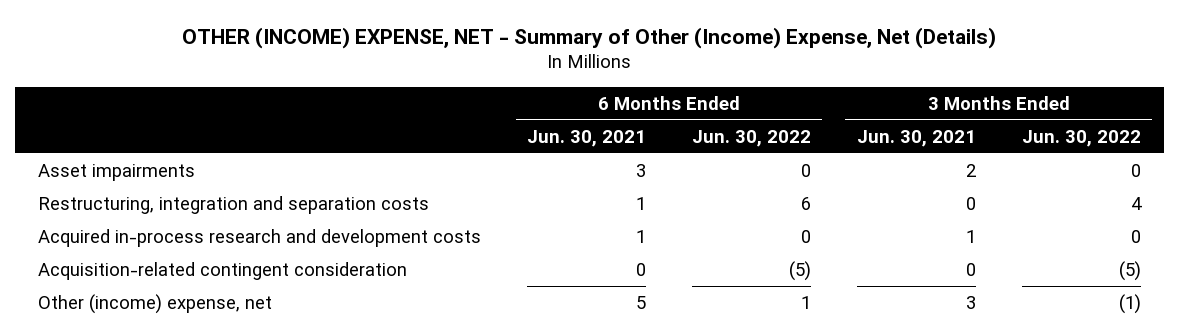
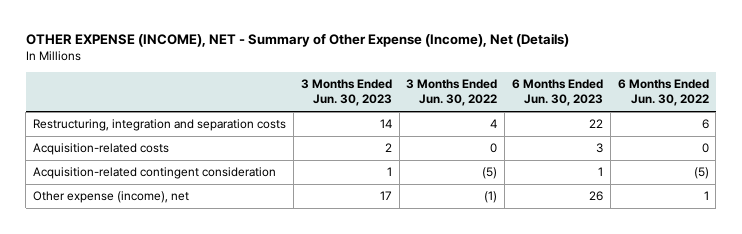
- OTHER (INCOME) EXPENSE, NET - Summary of Other (Income) Expense, Net (Details)
+ OTHER EXPENSE (INCOME), NET - Summary of Other Expense (Income), Net (Details)
- | 6 Months Ended Jun. 30, 2021 | 6 Months Ended Jun. 30, 2022 | 3 Months Ended Jun. 30, 2021 | 3 Months Ended Jun. 30, 2022
+ | 3 Months Ended Jun. 30, 2023 | 3 Months Ended Jun. 30, 2022 | 6 Months Ended Jun. 30, 2023 | 6 Months Ended Jun. 30, 2022
- Asset impairments | 3 | 0 | 2 | 0
- Acquired in-process research and development costs | 1 | 0 | 1 | 0
+ Acquisition-related costs | 2 | 0 | 3 | 0
- Other (income) expense, net | 5 | 1 | 3 | (1)
+ Other expense (income), net | 17 | (1) | 26 | 1

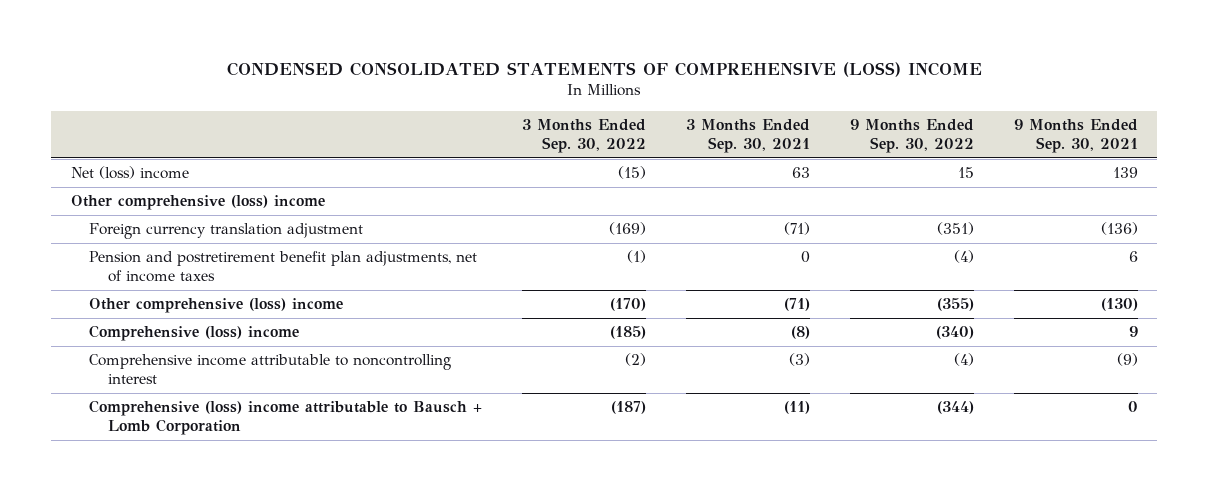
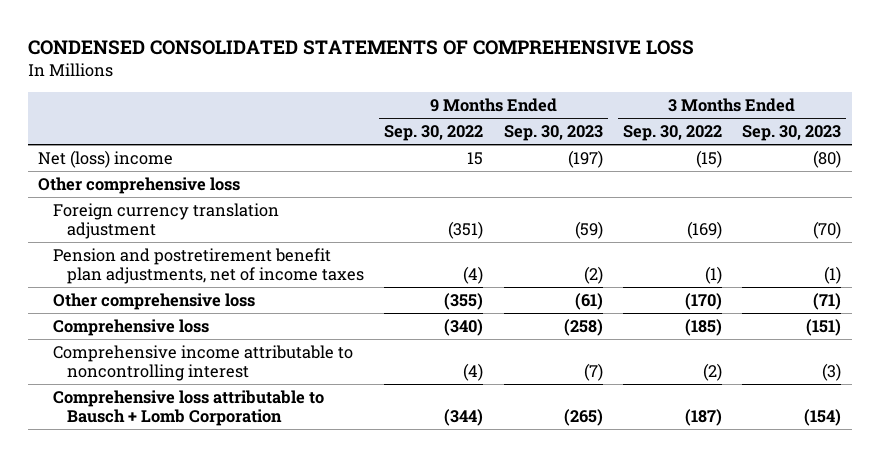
- CONDENSED CONSOLIDATED STATEMENTS OF COMPREHENSIVE (LOSS) INCOME
+ CONDENSED CONSOLIDATED STATEMENTS OF COMPREHENSIVE LOSS
- | 3 Months Ended Sep. 30, 2022 | 3 Months Ended Sep. 30, 2021 | 9 Months Ended Sep. 30, 2022 | 9 Months Ended Sep. 30, 2021
+ | 9 Months Ended Sep. 30, 2022 | 9 Months Ended Sep. 30, 2023 | 3 Months Ended Sep. 30, 2022 | 3 Months Ended Sep. 30, 2023
- Other comprehensive (loss) income
+ Other comprehensive loss
- Other comprehensive (loss) income | (170) | (71) | (355) | (130)
- Comprehensive (loss) income | (185) | (8) | (340) | 9
+ Other comprehensive loss | (355) | (61) | (170) | (71)
+ Comprehensive loss | (340) | (258) | (185) | (151)
- Comprehensive (loss) income attributable to Bausch + Lomb Corporation | (187) | (11) | (344) | 0
+ Comprehensive loss attributable to Bausch + Lomb Corporation | (344) | (265) | (187) | (154)

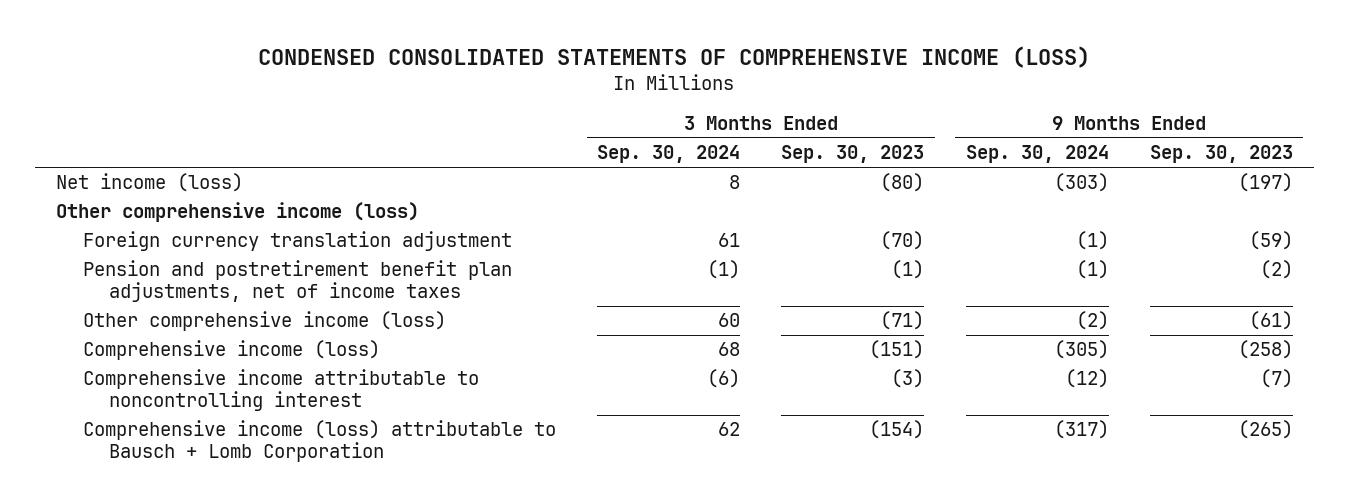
- CONDENSED CONSOLIDATED STATEMENTS OF COMPREHENSIVE LOSS
+ CONDENSED CONSOLIDATED STATEMENTS OF COMPREHENSIVE INCOME (LOSS)
- | 9 Months Ended Sep. 30, 2022 | 9 Months Ended Sep. 30, 2023 | 3 Months Ended Sep. 30, 2022 | 3 Months Ended Sep. 30, 2023
+ | 3 Months Ended Sep. 30, 2024 | 3 Months Ended Sep. 30, 2023 | 9 Months Ended Sep. 30, 2024 | 9 Months Ended Sep. 30, 2023
- Net (loss) income | 15 | (197) | (15) | (80)
- Other comprehensive loss
+ Net income (loss) | 8 | (80) | (303) | (197)
+ Other comprehensive income (loss)
- Other comprehensive loss | (355) | (61) | (170) | (71)
- Comprehensive loss | (340) | (258) | (185) | (151)
+ Other comprehensive income (loss) | 60 | (71) | (2) | (61)
+ Comprehensive income (loss) | 68 | (151) | (305) | (258)
- Comprehensive loss attributable to Bausch + Lomb Corporation | (344) | (265) | (187) | (154)
+ Comprehensive income (loss) attributable to Bausch + Lomb Corporation | 62 | (154) | (317) | (265)

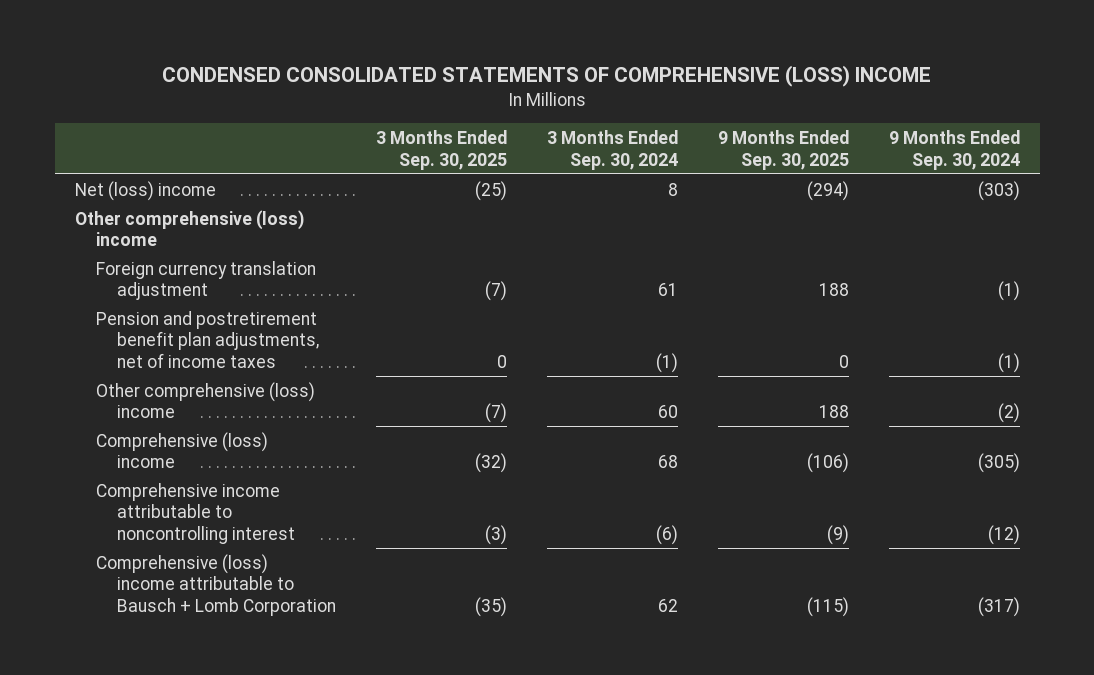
- CONDENSED CONSOLIDATED STATEMENTS OF COMPREHENSIVE INCOME (LOSS)
+ CONDENSED CONSOLIDATED STATEMENTS OF COMPREHENSIVE (LOSS) INCOME
- | 3 Months Ended Sep. 30, 2024 | 3 Months Ended Sep. 30, 2023 | 9 Months Ended Sep. 30, 2024 | 9 Months Ended Sep. 30, 2023
+ | 3 Months Ended Sep. 30, 2025 | 3 Months Ended Sep. 30, 2024 | 9 Months Ended Sep. 30, 2025 | 9 Months Ended Sep. 30, 2024
- Net income (loss) | 8 | (80) | (303) | (197)
- Other comprehensive income (loss)
+ Net (loss) income | (25) | 8 | (294) | (303)
+ Other comprehensive (loss) income
- Other comprehensive income (loss) | 60 | (71) | (2) | (61)
- Comprehensive income (loss) | 68 | (151) | (305) | (258)
+ Other comprehensive (loss) income | (7) | 60 | 188 | (2)
+ Comprehensive (loss) income | (32) | 68 | (106) | (305)
- Comprehensive income (loss) attributable to Bausch + Lomb Corporation | 62 | (154) | (317) | (265)
+ Comprehensive (loss) income attributable to Bausch + Lomb Corporation | (35) | 62 | (115) | (317)

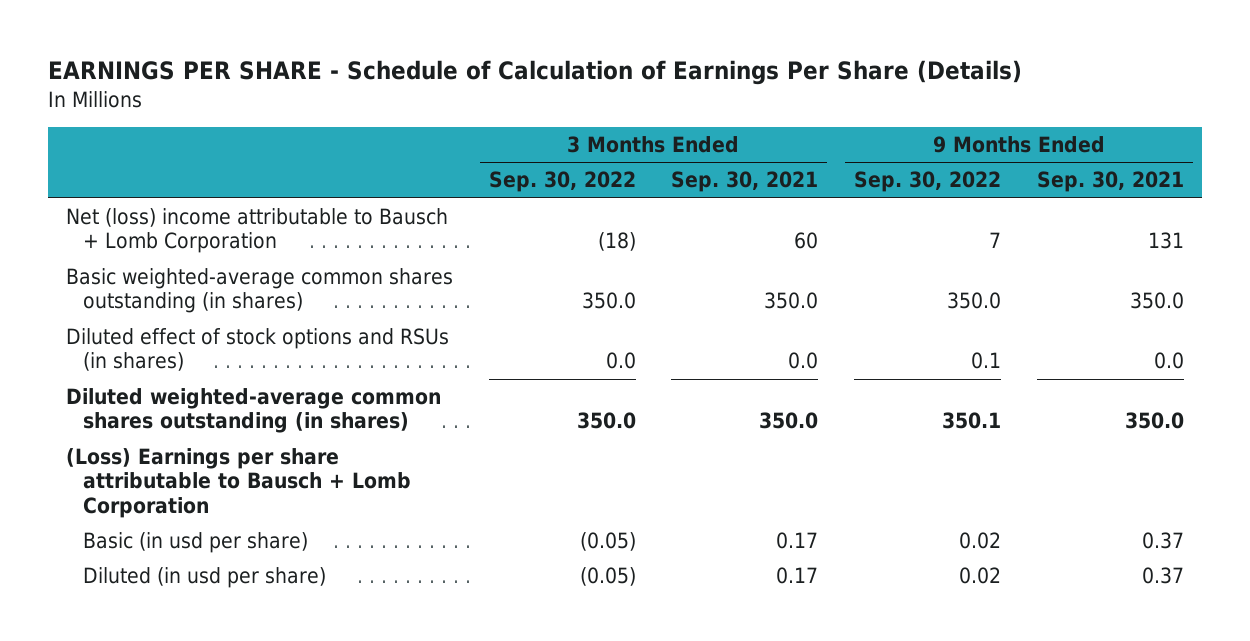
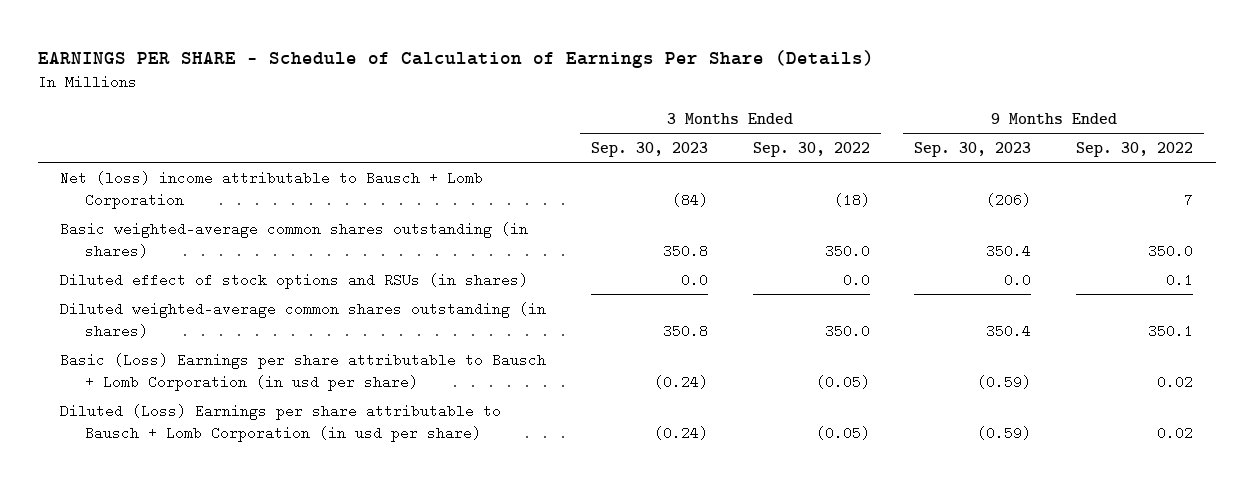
- | 3 Months Ended Sep. 30, 2022 | 3 Months Ended Sep. 30, 2021 | 9 Months Ended Sep. 30, 2022 | 9 Months Ended Sep. 30, 2021
+ | 3 Months Ended Sep. 30, 2023 | 3 Months Ended Sep. 30, 2022 | 9 Months Ended Sep. 30, 2023 | 9 Months Ended Sep. 30, 2022
- (Loss) Earnings per share attributable to Bausch + Lomb Corporation
- Basic (in usd per share) | (0.05) | 0.17 | 0.02 | 0.37
- Diluted (in usd per share) | (0.05) | 0.17 | 0.02 | 0.37
+ Basic (Loss) Earnings per share attributable to Bausch + Lomb Corporation (in usd per share) | (0.24) | (0.05) | (0.59) | 0.02
+ Diluted (Loss) Earnings per share attributable to Bausch + Lomb Corporation (in usd per share) | (0.24) | (0.05) | (0.59) | 0.02

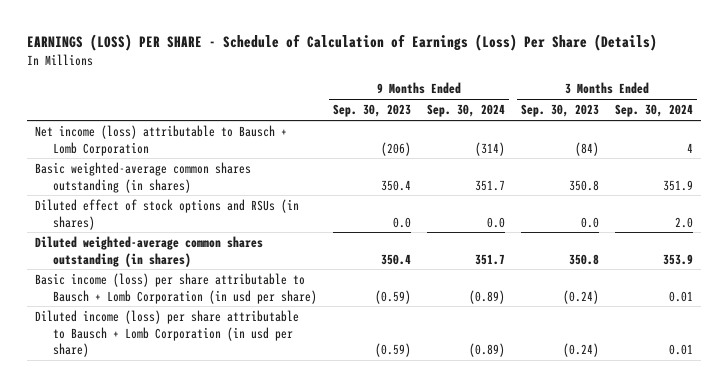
- EARNINGS PER SHARE - Schedule of Calculation of Earnings Per Share (Details)
+ EARNINGS (LOSS) PER SHARE - Schedule of Calculation of Earnings (Loss) Per Share (Details)
- | 3 Months Ended Sep. 30, 2023 | 3 Months Ended Sep. 30, 2022 | 9 Months Ended Sep. 30, 2023 | 9 Months Ended Sep. 30, 2022
+ | 9 Months Ended Sep. 30, 2023 | 9 Months Ended Sep. 30, 2024 | 3 Months Ended Sep. 30, 2023 | 3 Months Ended Sep. 30, 2024
- Net (loss) income attributable to Bausch + Lomb Corporation | (84) | (18) | (206) | 7
+ Net income (loss) attributable to Bausch + Lomb Corporation | (206) | (314) | (84) | 4
- Basic (Loss) Earnings per share attributable to Bausch + Lomb Corporation (in usd per share) | (0.24) | (0.05) | (0.59) | 0.02
- Diluted (Loss) Earnings per share attributable to Bausch + Lomb Corporation (in usd per share) | (0.24) | (0.05) | (0.59) | 0.02
+ Basic income (loss) per share attributable to Bausch + Lomb Corporation (in usd per share) | (0.59) | (0.89) | (0.24) | 0.01
+ Diluted income (loss) per share attributable to Bausch + Lomb Corporation (in usd per share) | (0.59) | (0.89) | (0.24) | 0.01

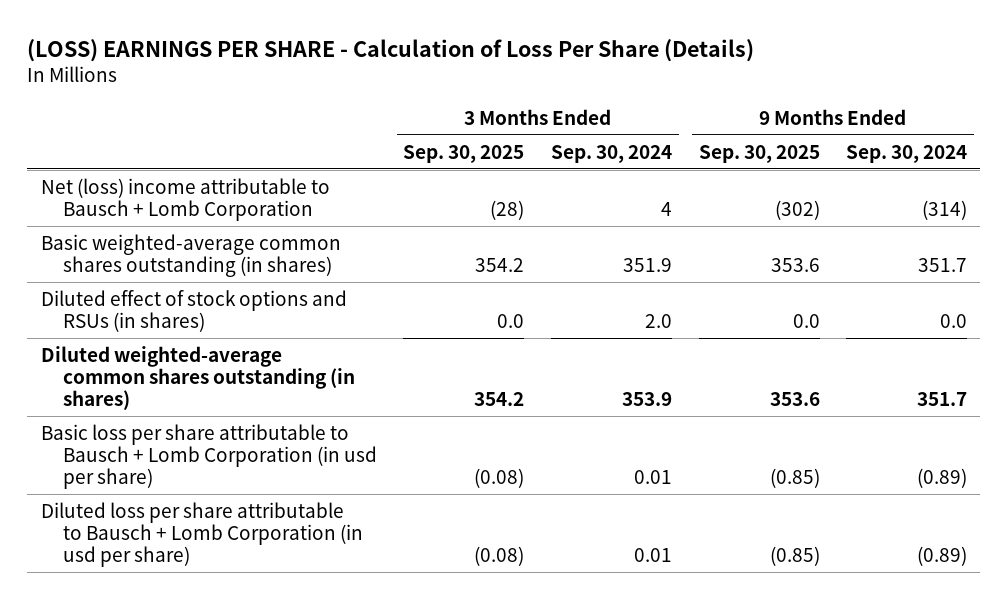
- EARNINGS (LOSS) PER SHARE - Schedule of Calculation of Earnings (Loss) Per Share (Details)
+ (LOSS) EARNINGS PER SHARE - Calculation of Loss Per Share (Details)
- | 9 Months Ended Sep. 30, 2023 | 9 Months Ended Sep. 30, 2024 | 3 Months Ended Sep. 30, 2023 | 3 Months Ended Sep. 30, 2024
+ | 3 Months Ended Sep. 30, 2025 | 3 Months Ended Sep. 30, 2024 | 9 Months Ended Sep. 30, 2025 | 9 Months Ended Sep. 30, 2024
- Net income (loss) attributable to Bausch + Lomb Corporation | (206) | (314) | (84) | 4
+ Net (loss) income attributable to Bausch + Lomb Corporation | (28) | 4 | (302) | (314)
- Basic income (loss) per share attributable to Bausch + Lomb Corporation (in usd per share) | (0.59) | (0.89) | (0.24) | 0.01
- Diluted income (loss) per share attributable to Bausch + Lomb Corporation (in usd per share) | (0.59) | (0.89) | (0.24) | 0.01
+ Basic loss per share attributable to Bausch + Lomb Corporation (in usd per share) | (0.08) | 0.01 | (0.85) | (0.89)
+ Diluted loss per share attributable to Bausch + Lomb Corporation (in usd per share) | (0.08) | 0.01 | (0.85) | (0.89)

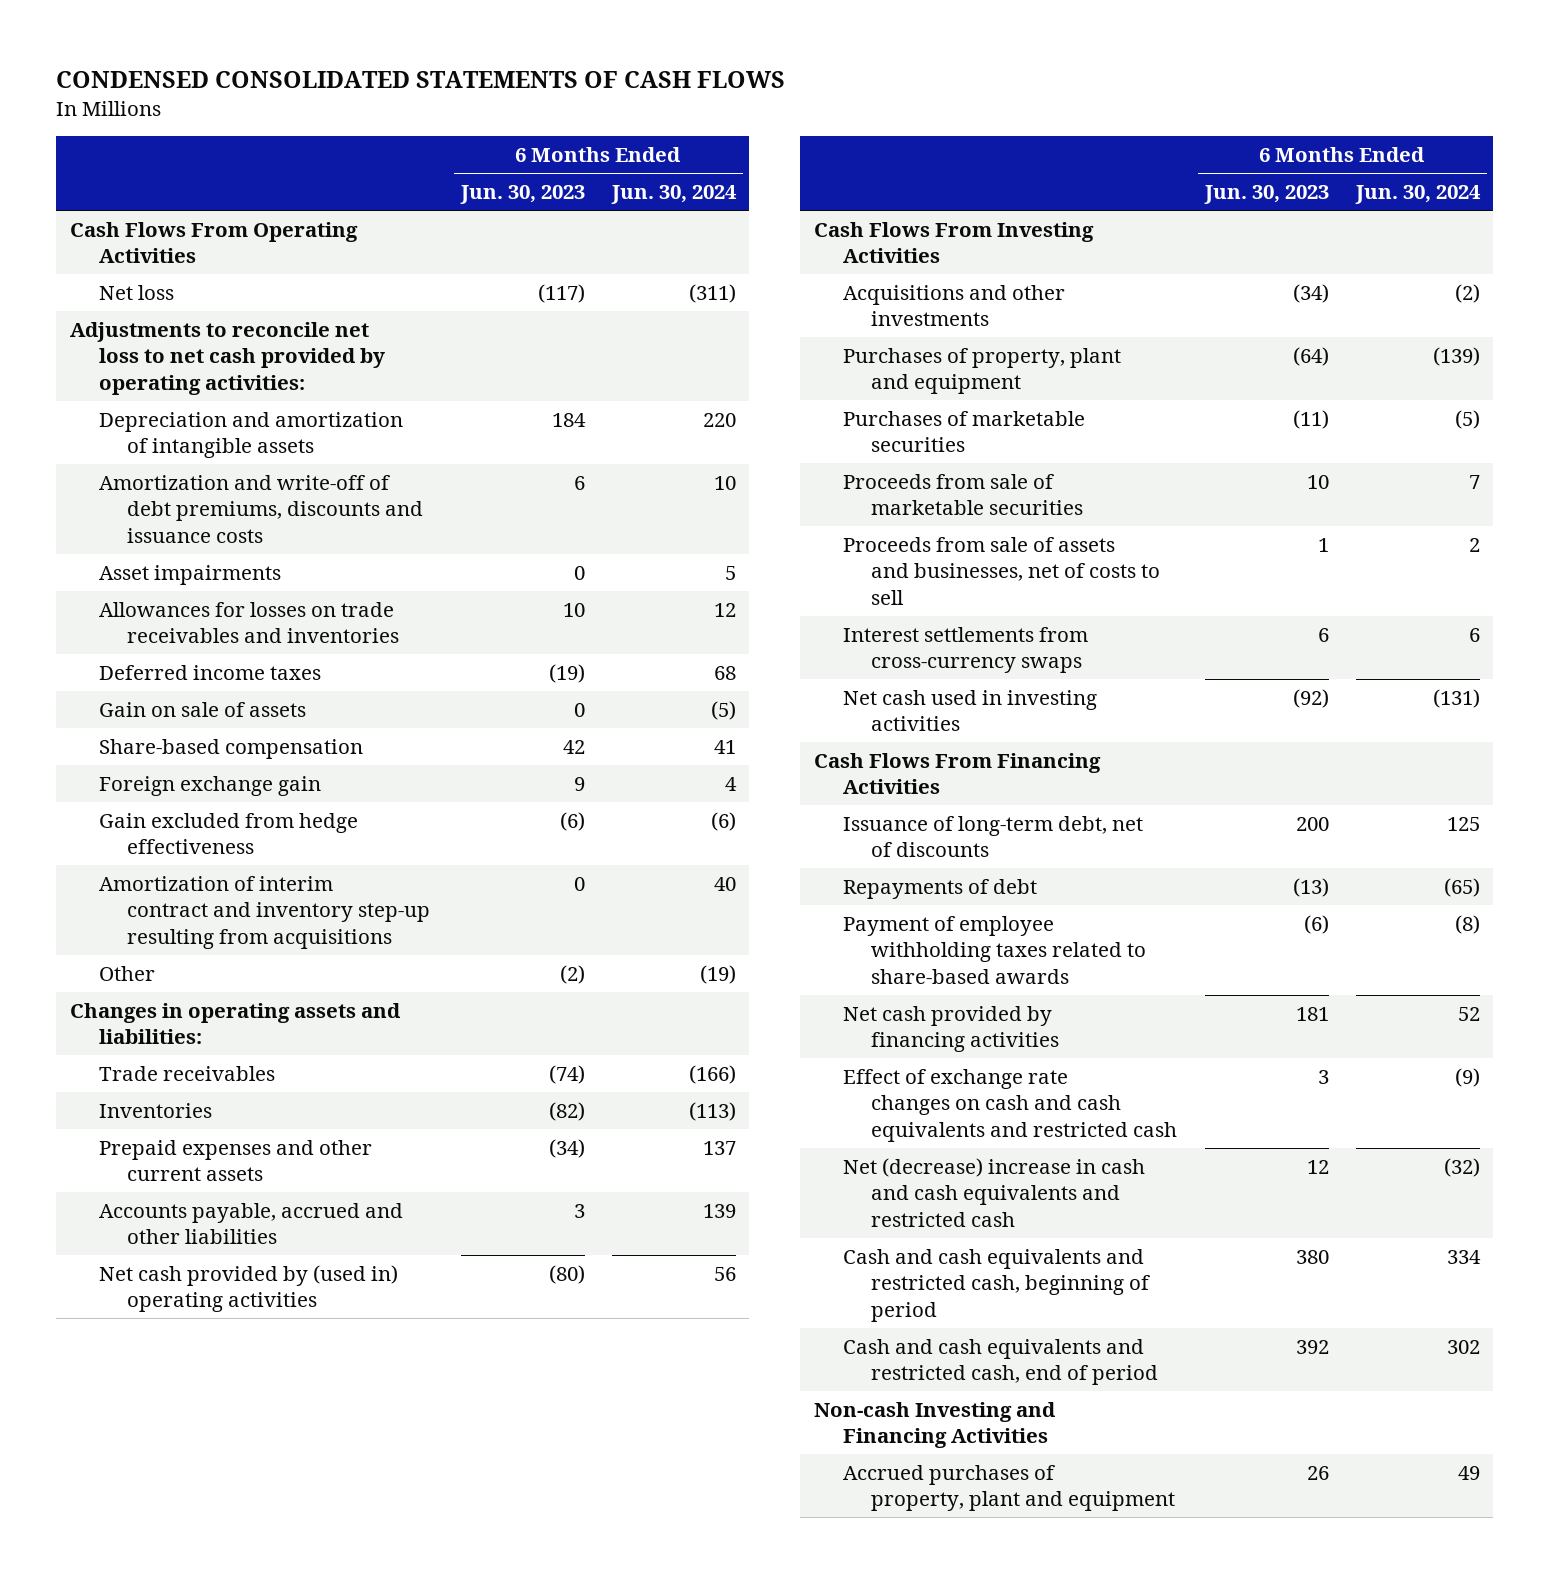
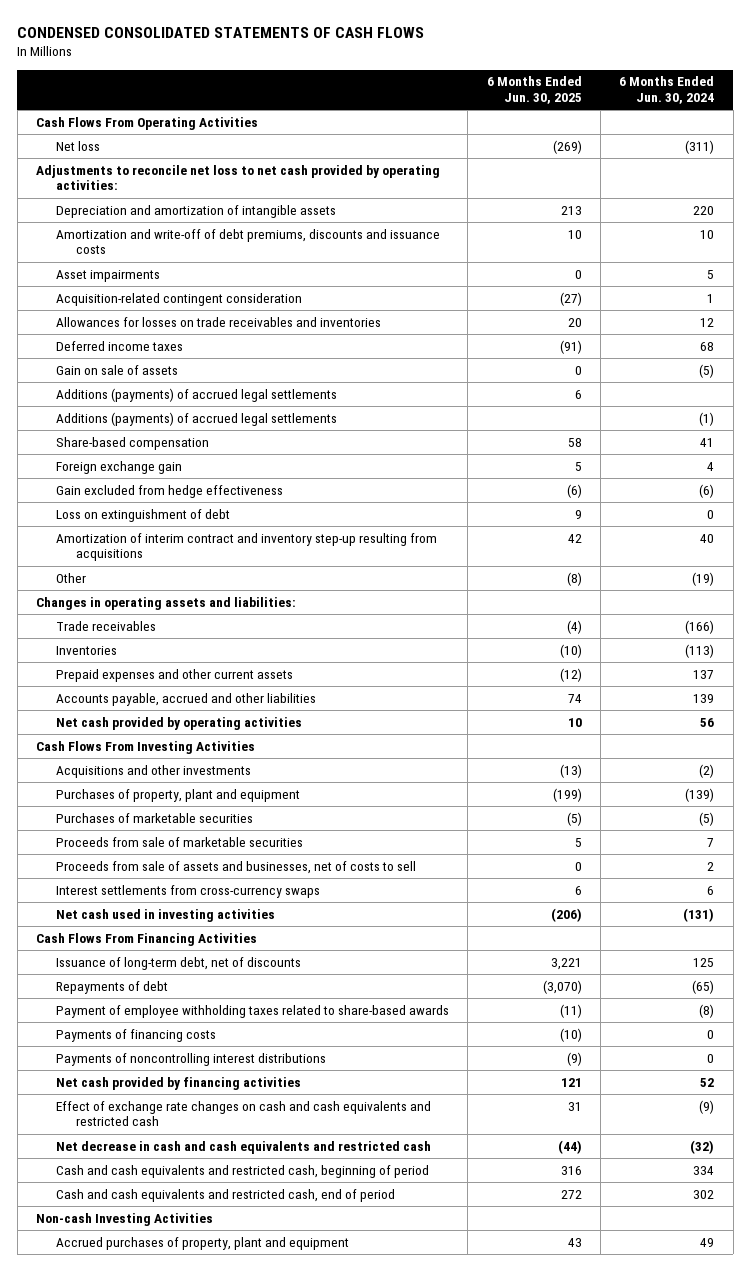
- | 6 Months Ended Jun. 30, 2023 | 6 Months Ended Jun. 30, 2024
+ | 6 Months Ended Jun. 30, 2025 | 6 Months Ended Jun. 30, 2024
+ Acquisition-related contingent consideration | (27) | 1
+ Additions (payments) of accrued legal settlements | 6 |
+ Additions (payments) of accrued legal settlements | | (1)
+ Loss on extinguishment of debt | 9 | 0
- Net cash provided by (used in) operating activities | (80) | 56
+ Net cash provided by operating activities | 10 | 56
+ Payments of financing costs | (10) | 0
+ Payments of noncontrolling interest distributions | (9) | 0
- Net (decrease) increase in cash and cash equivalents and restricted cash | 12 | (32)
+ Net decrease in cash and cash equivalents and restricted cash | (44) | (32)
- Non-cash Investing and Financing Activities
+ Non-cash Investing Activities

